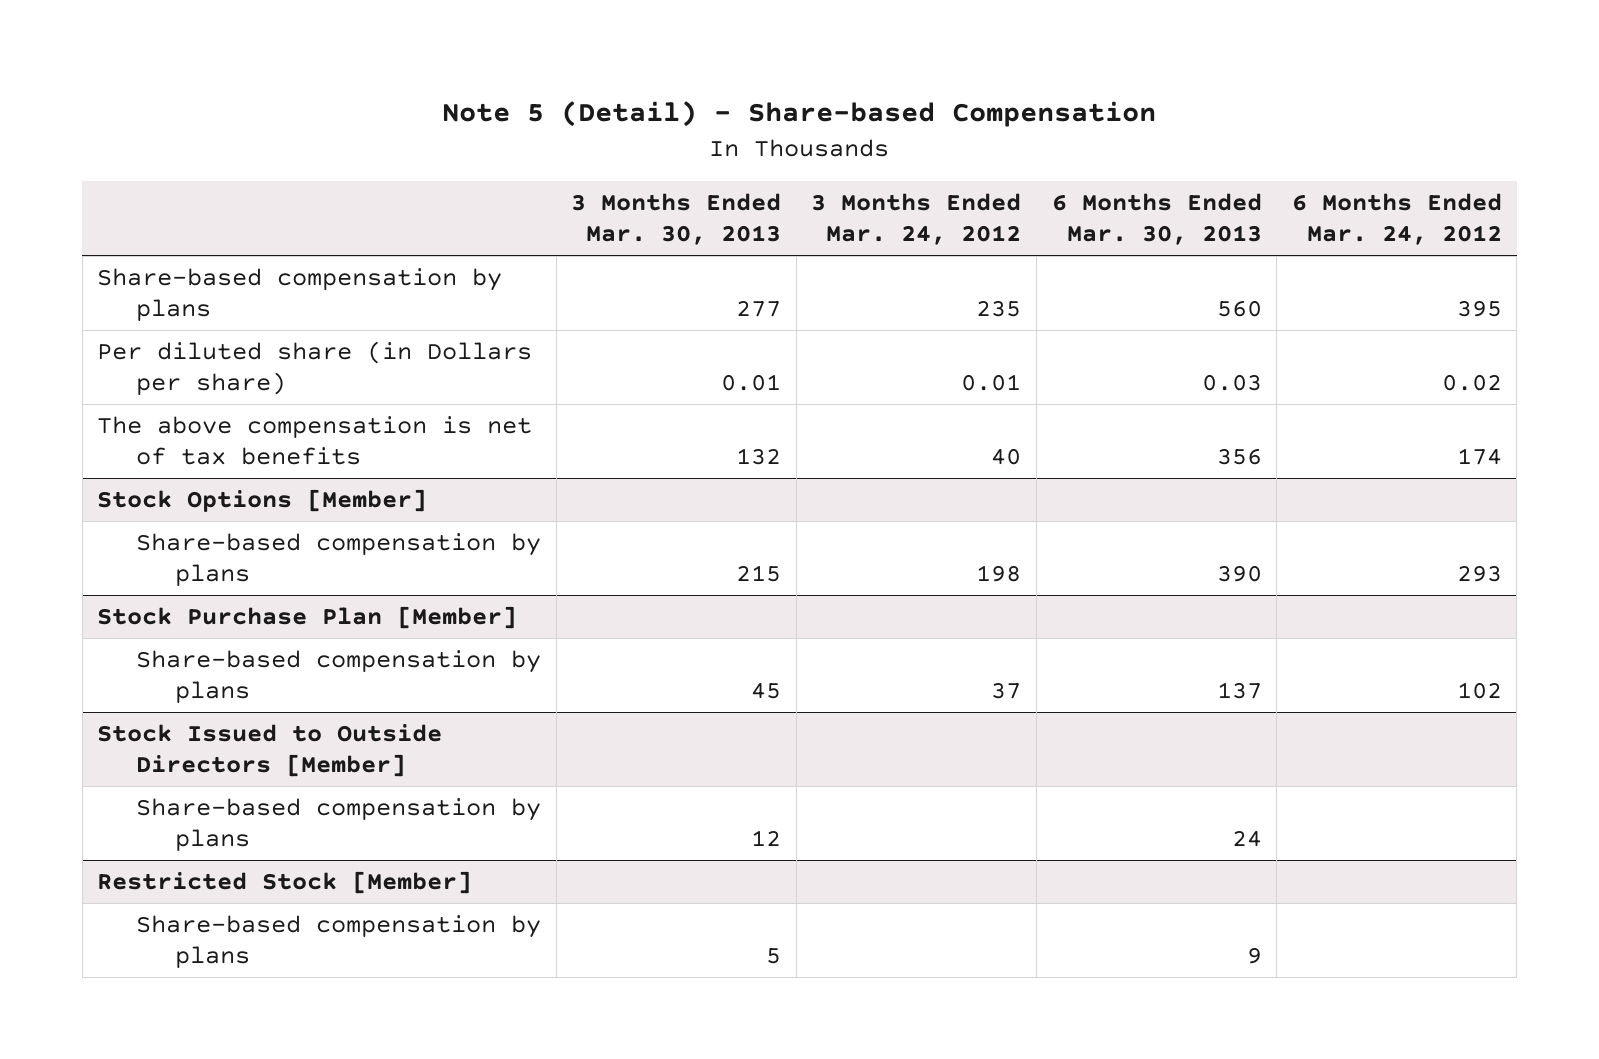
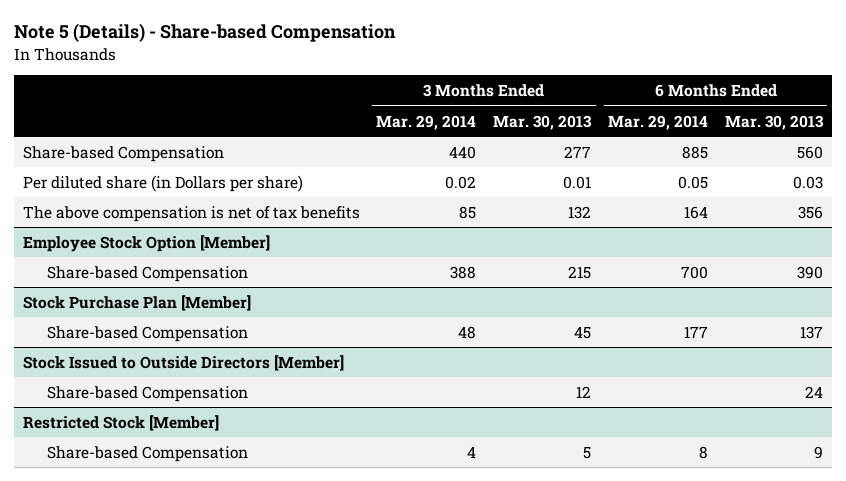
- Note 5 (Detail) - Share-based Compensation
+ Note 5 (Details) - Share-based Compensation
- | 3 Months Ended Mar. 30, 2013 | 3 Months Ended Mar. 24, 2012 | 6 Months Ended Mar. 30, 2013 | 6 Months Ended Mar. 24, 2012
+ | 3 Months Ended Mar. 29, 2014 | 3 Months Ended Mar. 30, 2013 | 6 Months Ended Mar. 29, 2014 | 6 Months Ended Mar. 30, 2013
- Share-based compensation by plans | 277 | 235 | 560 | 395
+ Share-based Compensation | 440 | 277 | 885 | 560
- Stock Options [Member]
- Share-based compensation by plans | 215 | 198 | 390 | 293
+ Employee Stock Option [Member]
+ Share-based Compensation | 388 | 215 | 700 | 390
@ Stock Purchase Plan [Member]
- Share-based compensation by plans | 45 | 37 | 137 | 102
+ Share-based Compensation | 48 | 45 | 177 | 137
@ Stock Issued to Outside Directors [Member]
- Share-based compensation by plans | 12 | | 24 |
+ Share-based Compensation | | 12 | | 24
@ Restricted Stock [Member]
- Share-based compensation by plans | 5 | | 9 |
+ Share-based Compensation | 4 | 5 | 8 | 9

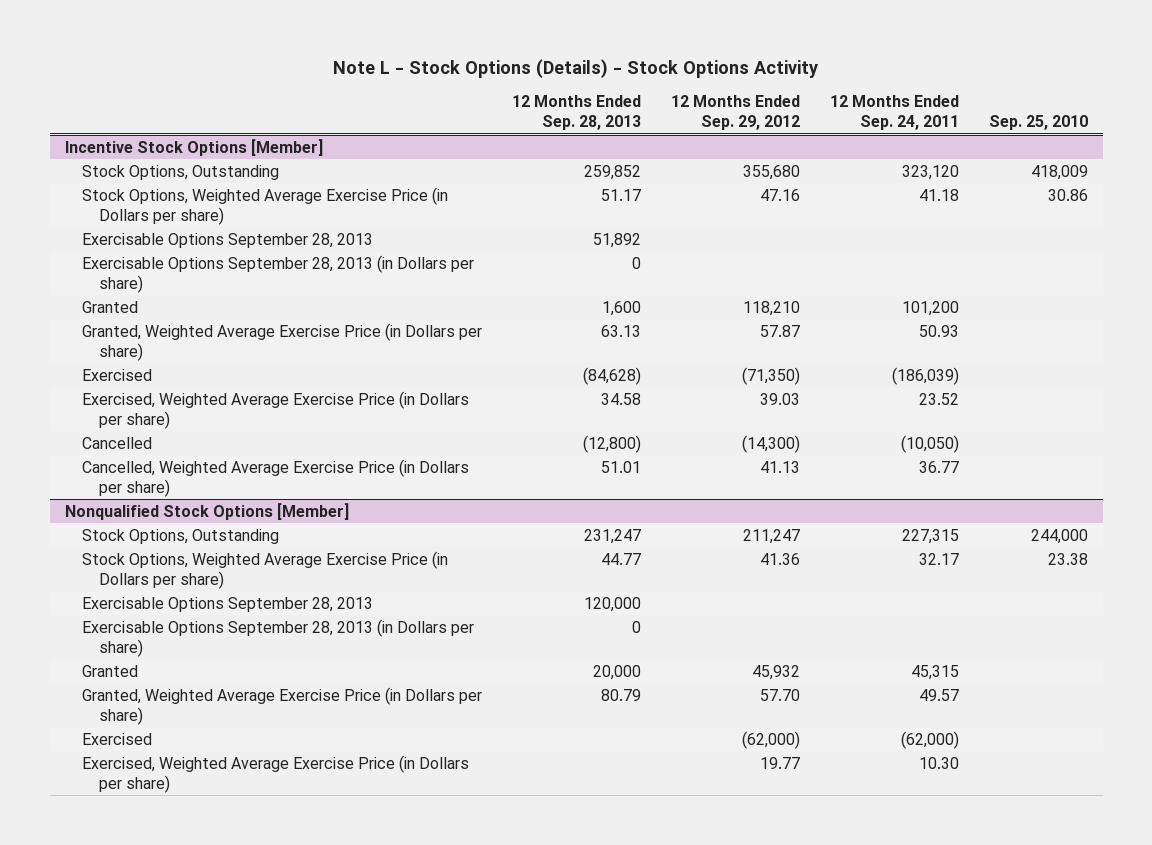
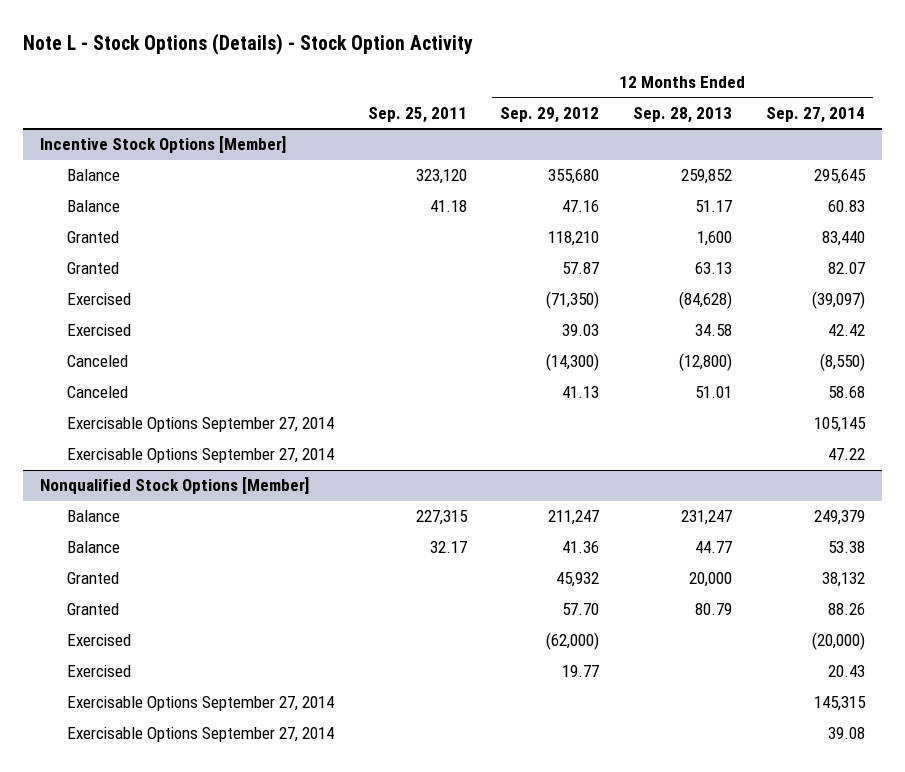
- Note L - Stock Options (Details) - Stock Options Activity
+ Note L - Stock Options (Details) - Stock Option Activity
- | 12 Months Ended Sep. 28, 2013 | 12 Months Ended Sep. 29, 2012 | 12 Months Ended Sep. 24, 2011 | Sep. 25, 2010
+ | Sep. 25, 2011 | 12 Months Ended Sep. 29, 2012 | 12 Months Ended Sep. 28, 2013 | 12 Months Ended Sep. 27, 2014
@ Incentive Stock Options [Member]
- Stock Options, Outstanding | 259,852 | 355,680 | 323,120 | 418,009
- Stock Options, Weighted Average Exercise Price (in Dollars per share) | 51.17 | 47.16 | 41.18 | 30.86
- Exercisable Options September 28, 2013 | 51,892 | | |
- Exercisable Options September 28, 2013 (in Dollars per share) | 0 | | |
+ Balance | 323,120 | 355,680 | 259,852 | 295,645
+ Balance | 41.18 | 47.16 | 51.17 | 60.83
- Granted, Weighted Average Exercise Price (in Dollars per share) | 63.13 | 57.87 | 50.93 |
+ Granted | | 57.87 | 63.13 | 82.07
- Exercised, Weighted Average Exercise Price (in Dollars per share) | 34.58 | 39.03 | 23.52 |
- Cancelled | (12,800) | (14,300) | (10,050) |
- Cancelled, Weighted Average Exercise Price (in Dollars per share) | 51.01 | 41.13 | 36.77 |
+ Exercised | | 39.03 | 34.58 | 42.42
+ Canceled | | (14,300) | (12,800) | (8,550)
+ Canceled | | 41.13 | 51.01 | 58.68
+ Exercisable Options September 27, 2014 | | | | 105,145
+ Exercisable Options September 27, 2014 | | | | 47.22
@ Nonqualified Stock Options [Member]
- Stock Options, Outstanding | 231,247 | 211,247 | 227,315 | 244,000
- Stock Options, Weighted Average Exercise Price (in Dollars per share) | 44.77 | 41.36 | 32.17 | 23.38
- Exercisable Options September 28, 2013 | 120,000 | | |
- Exercisable Options September 28, 2013 (in Dollars per share) | 0 | | |
+ Balance | 227,315 | 211,247 | 231,247 | 249,379
+ Balance | 32.17 | 41.36 | 44.77 | 53.38
- Granted, Weighted Average Exercise Price (in Dollars per share) | 80.79 | 57.70 | 49.57 |
+ Granted | | 57.70 | 80.79 | 88.26
- Exercised, Weighted Average Exercise Price (in Dollars per share) | | 19.77 | 10.30 |
+ Exercised | | 19.77 | | 20.43
+ Exercisable Options September 27, 2014 | | | | 145,315
+ Exercisable Options September 27, 2014 | | | | 39.08

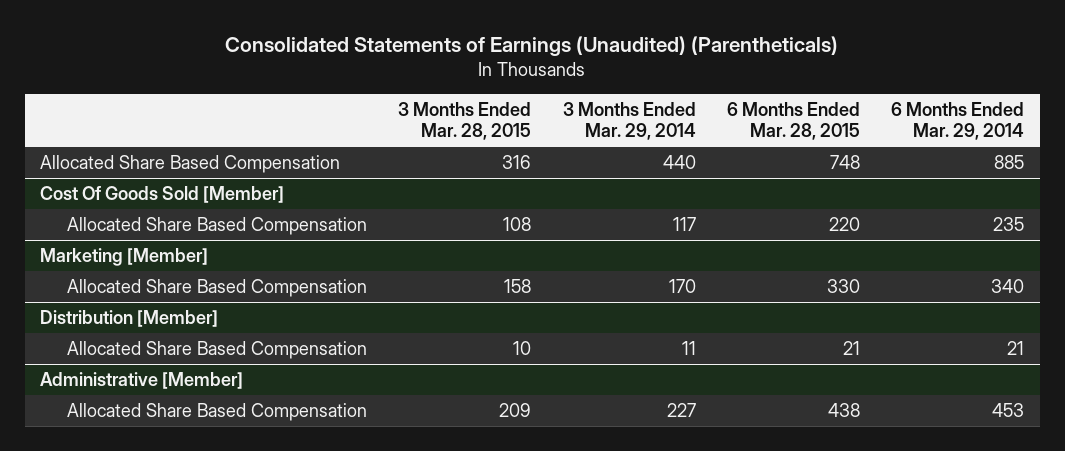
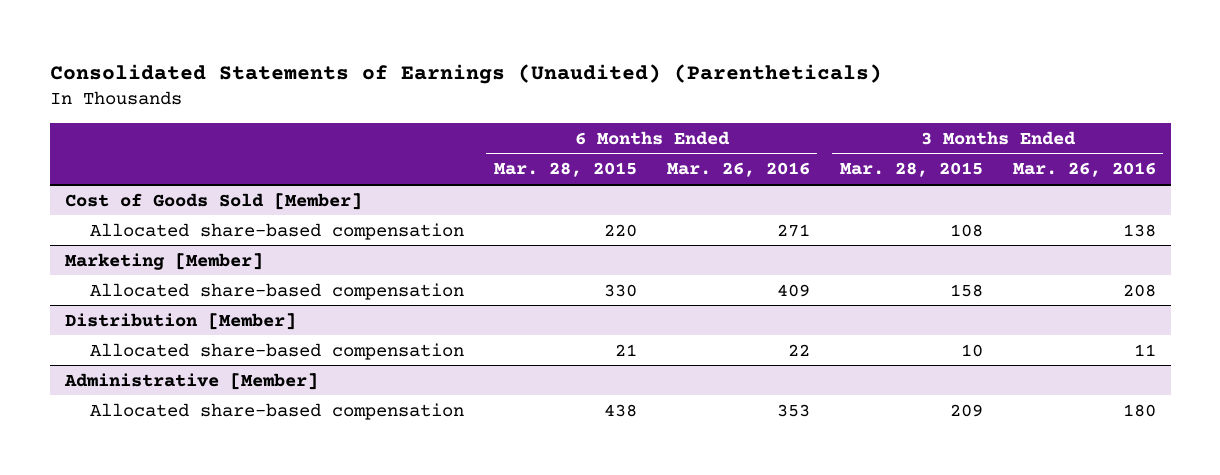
- | 3 Months Ended Mar. 28, 2015 | 3 Months Ended Mar. 29, 2014 | 6 Months Ended Mar. 28, 2015 | 6 Months Ended Mar. 29, 2014
+ | 6 Months Ended Mar. 28, 2015 | 6 Months Ended Mar. 26, 2016 | 3 Months Ended Mar. 28, 2015 | 3 Months Ended Mar. 26, 2016
- Allocated Share Based Compensation | 316 | 440 | 748 | 885
- Cost Of Goods Sold [Member]
- Allocated Share Based Compensation | 108 | 117 | 220 | 235
+ Cost of Goods Sold [Member]
+ Allocated share-based compensation | 220 | 271 | 108 | 138
@ Marketing [Member]
- Allocated Share Based Compensation | 158 | 170 | 330 | 340
+ Allocated share-based compensation | 330 | 409 | 158 | 208
@ Distribution [Member]
- Allocated Share Based Compensation | 10 | 11 | 21 | 21
+ Allocated share-based compensation | 21 | 22 | 10 | 11
@ Administrative [Member]
- Allocated Share Based Compensation | 209 | 227 | 438 | 453
+ Allocated share-based compensation | 438 | 353 | 209 | 180

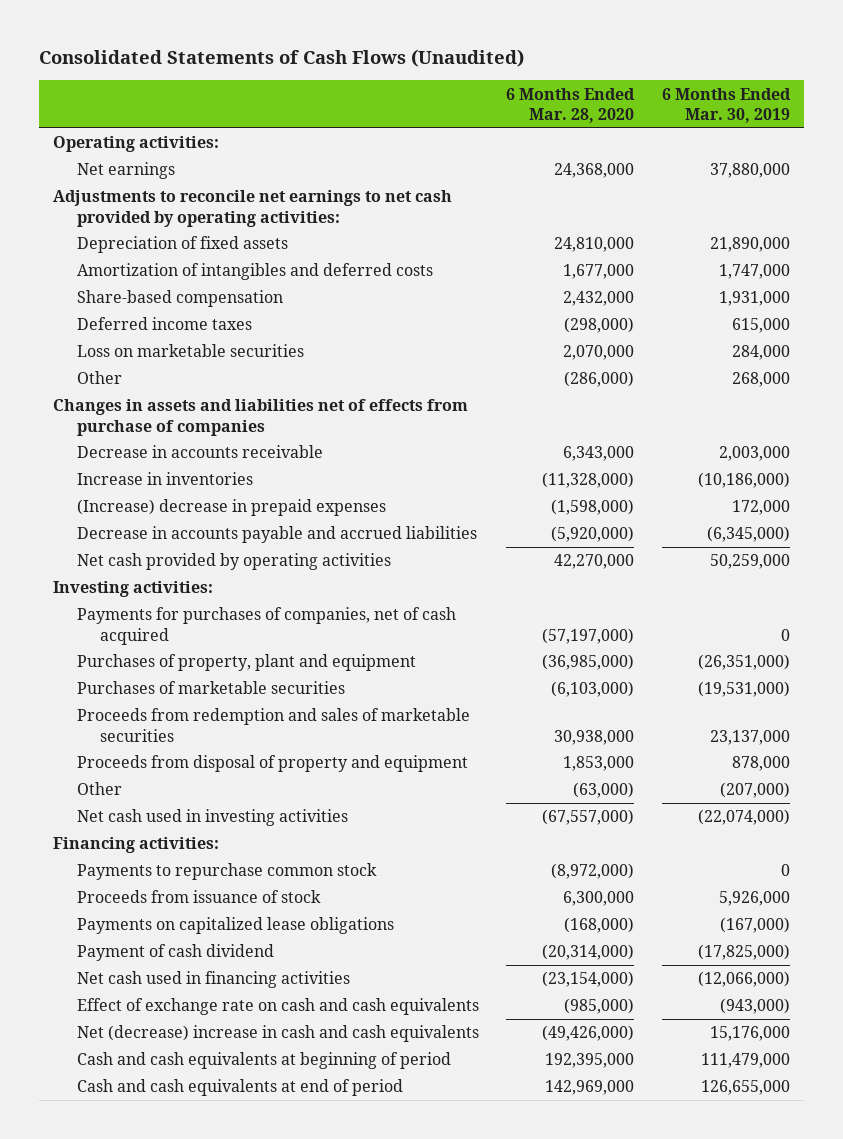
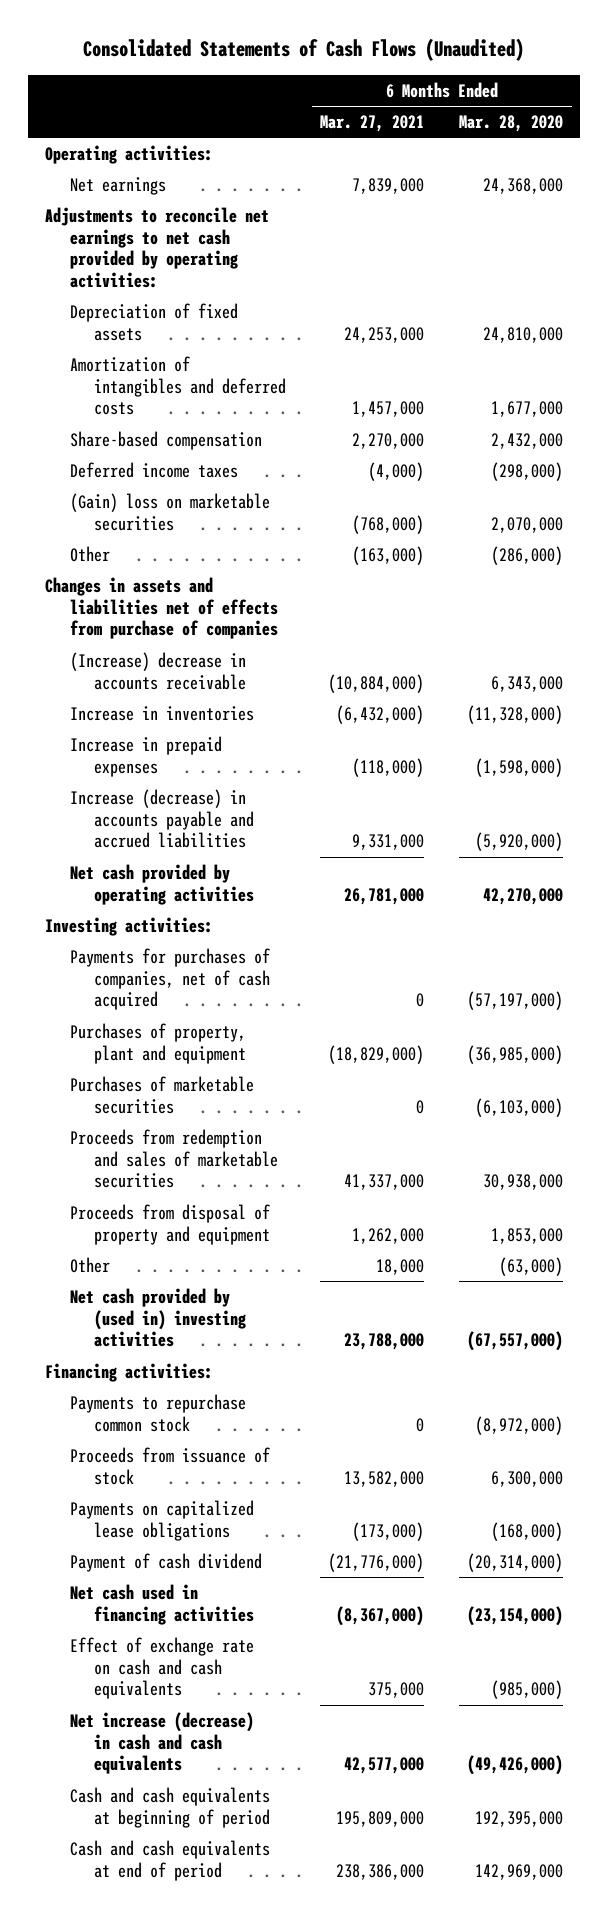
- | 6 Months Ended Mar. 28, 2020 | 6 Months Ended Mar. 30, 2019
+ | 6 Months Ended Mar. 27, 2021 | 6 Months Ended Mar. 28, 2020
- Loss on marketable securities | 2,070,000 | 284,000
+ (Gain) loss on marketable securities | (768,000) | 2,070,000
- Decrease in accounts receivable | 6,343,000 | 2,003,000
+ (Increase) decrease in accounts receivable | (10,884,000) | 6,343,000
- (Increase) decrease in prepaid expenses | (1,598,000) | 172,000
- Decrease in accounts payable and accrued liabilities | (5,920,000) | (6,345,000)
+ Increase in prepaid expenses | (118,000) | (1,598,000)
+ Increase (decrease) in accounts payable and accrued liabilities | 9,331,000 | (5,920,000)
- Net cash used in investing activities | (67,557,000) | (22,074,000)
+ Net cash provided by (used in) investing activities | 23,788,000 | (67,557,000)
- Net (decrease) increase in cash and cash equivalents | (49,426,000) | 15,176,000
+ Net increase (decrease) in cash and cash equivalents | 42,577,000 | (49,426,000)

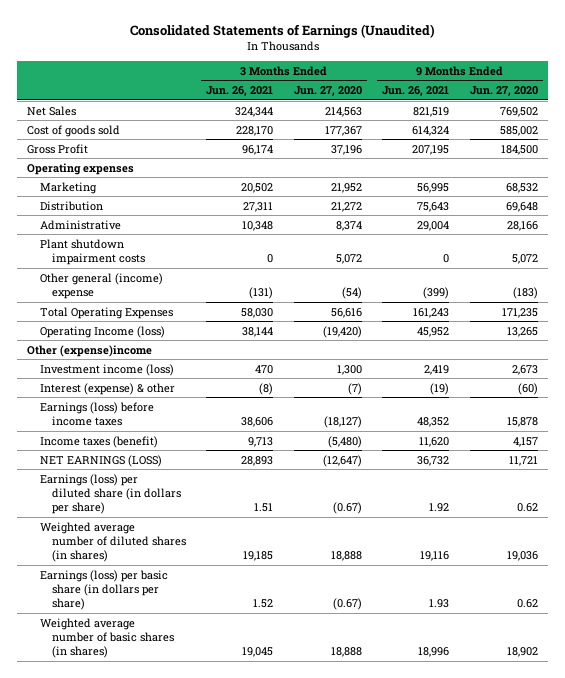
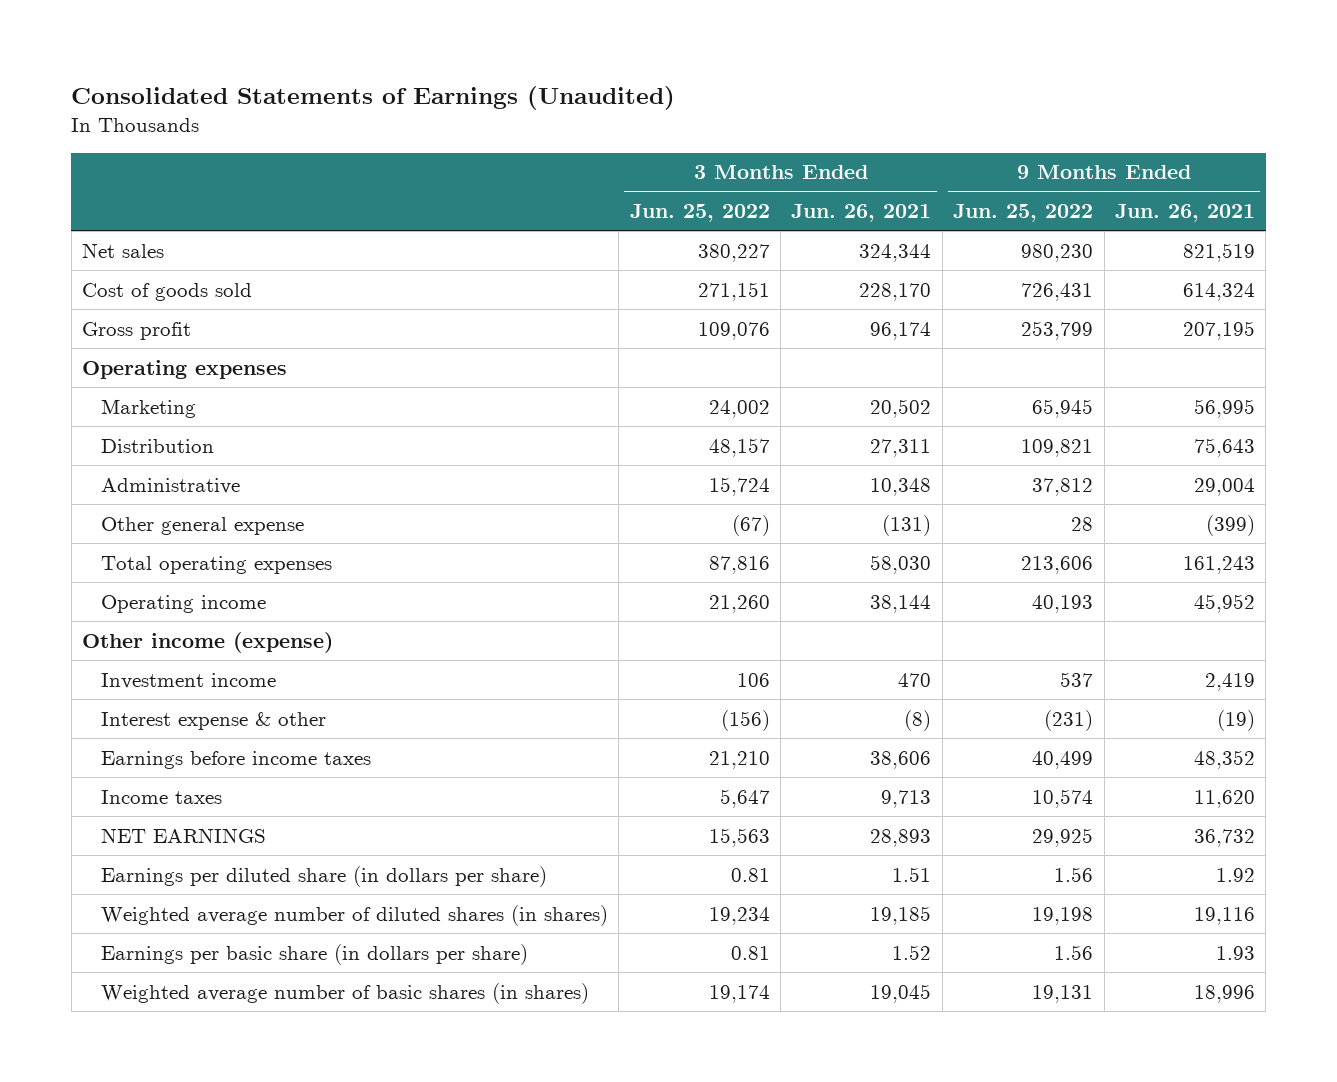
- | 3 Months Ended Jun. 26, 2021 | 3 Months Ended Jun. 27, 2020 | 9 Months Ended Jun. 26, 2021 | 9 Months Ended Jun. 27, 2020
+ | 3 Months Ended Jun. 25, 2022 | 3 Months Ended Jun. 26, 2021 | 9 Months Ended Jun. 25, 2022 | 9 Months Ended Jun. 26, 2021
- Net Sales | 324,344 | 214,563 | 821,519 | 769,502
+ Net sales | 380,227 | 324,344 | 980,230 | 821,519
- Gross Profit | 96,174 | 37,196 | 207,195 | 184,500
+ Gross profit | 109,076 | 96,174 | 253,799 | 207,195
- Plant shutdown impairment costs | 0 | 5,072 | 0 | 5,072
- Other general (income) expense | (131) | (54) | (399) | (183)
- Total Operating Expenses | 58,030 | 56,616 | 161,243 | 171,235
- Operating Income (loss) | 38,144 | (19,420) | 45,952 | 13,265
- Other (expense)income
- Investment income (loss) | 470 | 1,300 | 2,419 | 2,673
- Interest (expense) & other | (8) | (7) | (19) | (60)
- Earnings (loss) before income taxes | 38,606 | (18,127) | 48,352 | 15,878
- Income taxes (benefit) | 9,713 | (5,480) | 11,620 | 4,157
- NET EARNINGS (LOSS) | 28,893 | (12,647) | 36,732 | 11,721
- Earnings (loss) per diluted share (in dollars per share) | 1.51 | (0.67) | 1.92 | 0.62
+ Other general expense | (67) | (131) | 28 | (399)
+ Total operating expenses | 87,816 | 58,030 | 213,606 | 161,243
+ Operating income | 21,260 | 38,144 | 40,193 | 45,952
+ Other income (expense)
+ Investment income | 106 | 470 | 537 | 2,419
+ Interest expense & other | (156) | (8) | (231) | (19)
+ Earnings before income taxes | 21,210 | 38,606 | 40,499 | 48,352
+ Income taxes | 5,647 | 9,713 | 10,574 | 11,620
+ NET EARNINGS | 15,563 | 28,893 | 29,925 | 36,732
+ Earnings per diluted share (in dollars per share) | 0.81 | 1.51 | 1.56 | 1.92
- Earnings (loss) per basic share (in dollars per share) | 1.52 | (0.67) | 1.93 | 0.62
+ Earnings per basic share (in dollars per share) | 0.81 | 1.52 | 1.56 | 1.93

